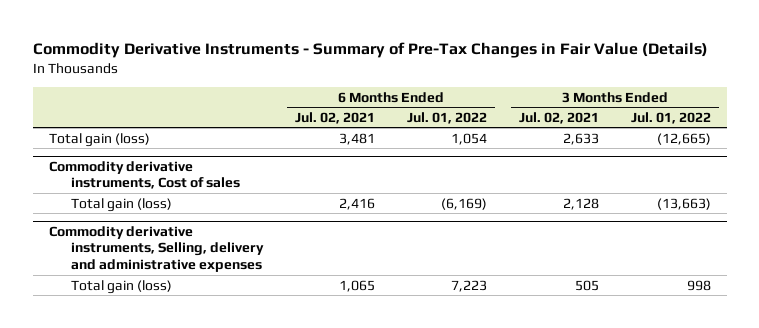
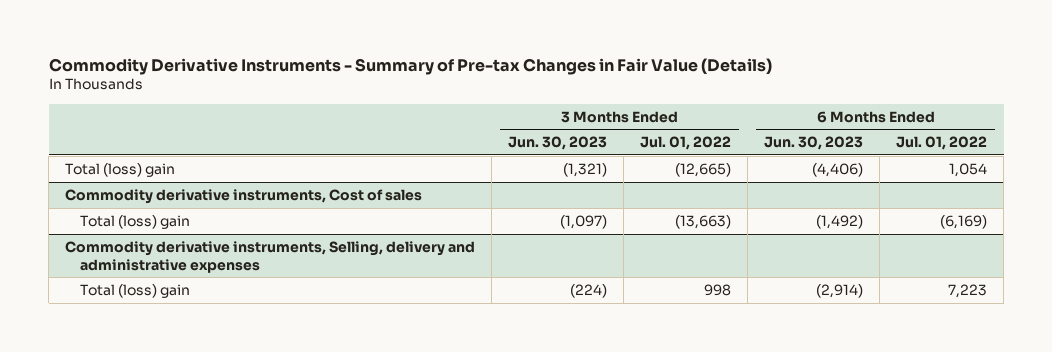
- Commodity Derivative Instruments - Summary of Pre-Tax Changes in Fair Value (Details)
+ Commodity Derivative Instruments - Summary of Pre-tax Changes in Fair Value (Details)
- | 6 Months Ended Jul. 02, 2021 | 6 Months Ended Jul. 01, 2022 | 3 Months Ended Jul. 02, 2021 | 3 Months Ended Jul. 01, 2022
+ | 3 Months Ended Jun. 30, 2023 | 3 Months Ended Jul. 01, 2022 | 6 Months Ended Jun. 30, 2023 | 6 Months Ended Jul. 01, 2022
- Total gain (loss) | 3,481 | 1,054 | 2,633 | (12,665)
+ Total (loss) gain | (1,321) | (12,665) | (4,406) | 1,054
@ Commodity derivative instruments, Cost of sales
- Total gain (loss) | 2,416 | (6,169) | 2,128 | (13,663)
+ Total (loss) gain | (1,097) | (13,663) | (1,492) | (6,169)
@ Commodity derivative instruments, Selling, delivery and administrative expenses
- Total gain (loss) | 1,065 | 7,223 | 505 | 998
+ Total (loss) gain | (224) | 998 | (2,914) | 7,223

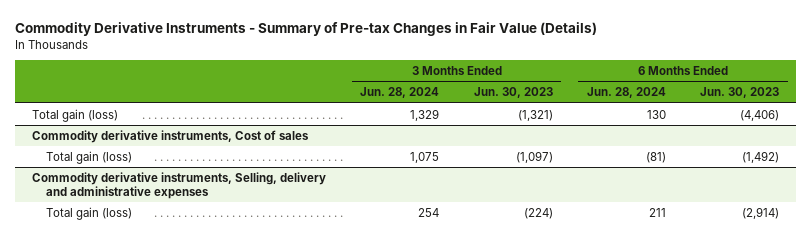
- | 3 Months Ended Jun. 30, 2023 | 3 Months Ended Jul. 01, 2022 | 6 Months Ended Jun. 30, 2023 | 6 Months Ended Jul. 01, 2022
+ | 3 Months Ended Jun. 28, 2024 | 3 Months Ended Jun. 30, 2023 | 6 Months Ended Jun. 28, 2024 | 6 Months Ended Jun. 30, 2023
- Total (loss) gain | (1,321) | (12,665) | (4,406) | 1,054
+ Total gain (loss) | 1,329 | (1,321) | 130 | (4,406)
@ Commodity derivative instruments, Cost of sales
- Total (loss) gain | (1,097) | (13,663) | (1,492) | (6,169)
+ Total gain (loss) | 1,075 | (1,097) | (81) | (1,492)
@ Commodity derivative instruments, Selling, delivery and administrative expenses
- Total (loss) gain | (224) | 998 | (2,914) | 7,223
+ Total gain (loss) | 254 | (224) | 211 | (2,914)

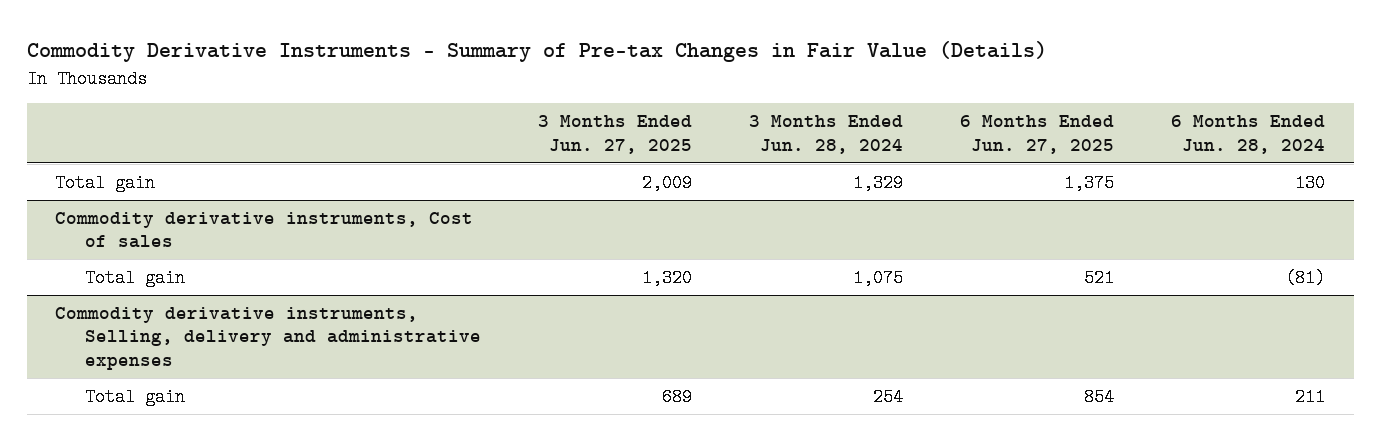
- | 3 Months Ended Jun. 28, 2024 | 3 Months Ended Jun. 30, 2023 | 6 Months Ended Jun. 28, 2024 | 6 Months Ended Jun. 30, 2023
+ | 3 Months Ended Jun. 27, 2025 | 3 Months Ended Jun. 28, 2024 | 6 Months Ended Jun. 27, 2025 | 6 Months Ended Jun. 28, 2024
- Total gain (loss) | 1,329 | (1,321) | 130 | (4,406)
+ Total gain | 2,009 | 1,329 | 1,375 | 130
@ Commodity derivative instruments, Cost of sales
- Total gain (loss) | 1,075 | (1,097) | (81) | (1,492)
+ Total gain | 1,320 | 1,075 | 521 | (81)
@ Commodity derivative instruments, Selling, delivery and administrative expenses
- Total gain (loss) | 254 | (224) | 211 | (2,914)
+ Total gain | 689 | 254 | 854 | 211

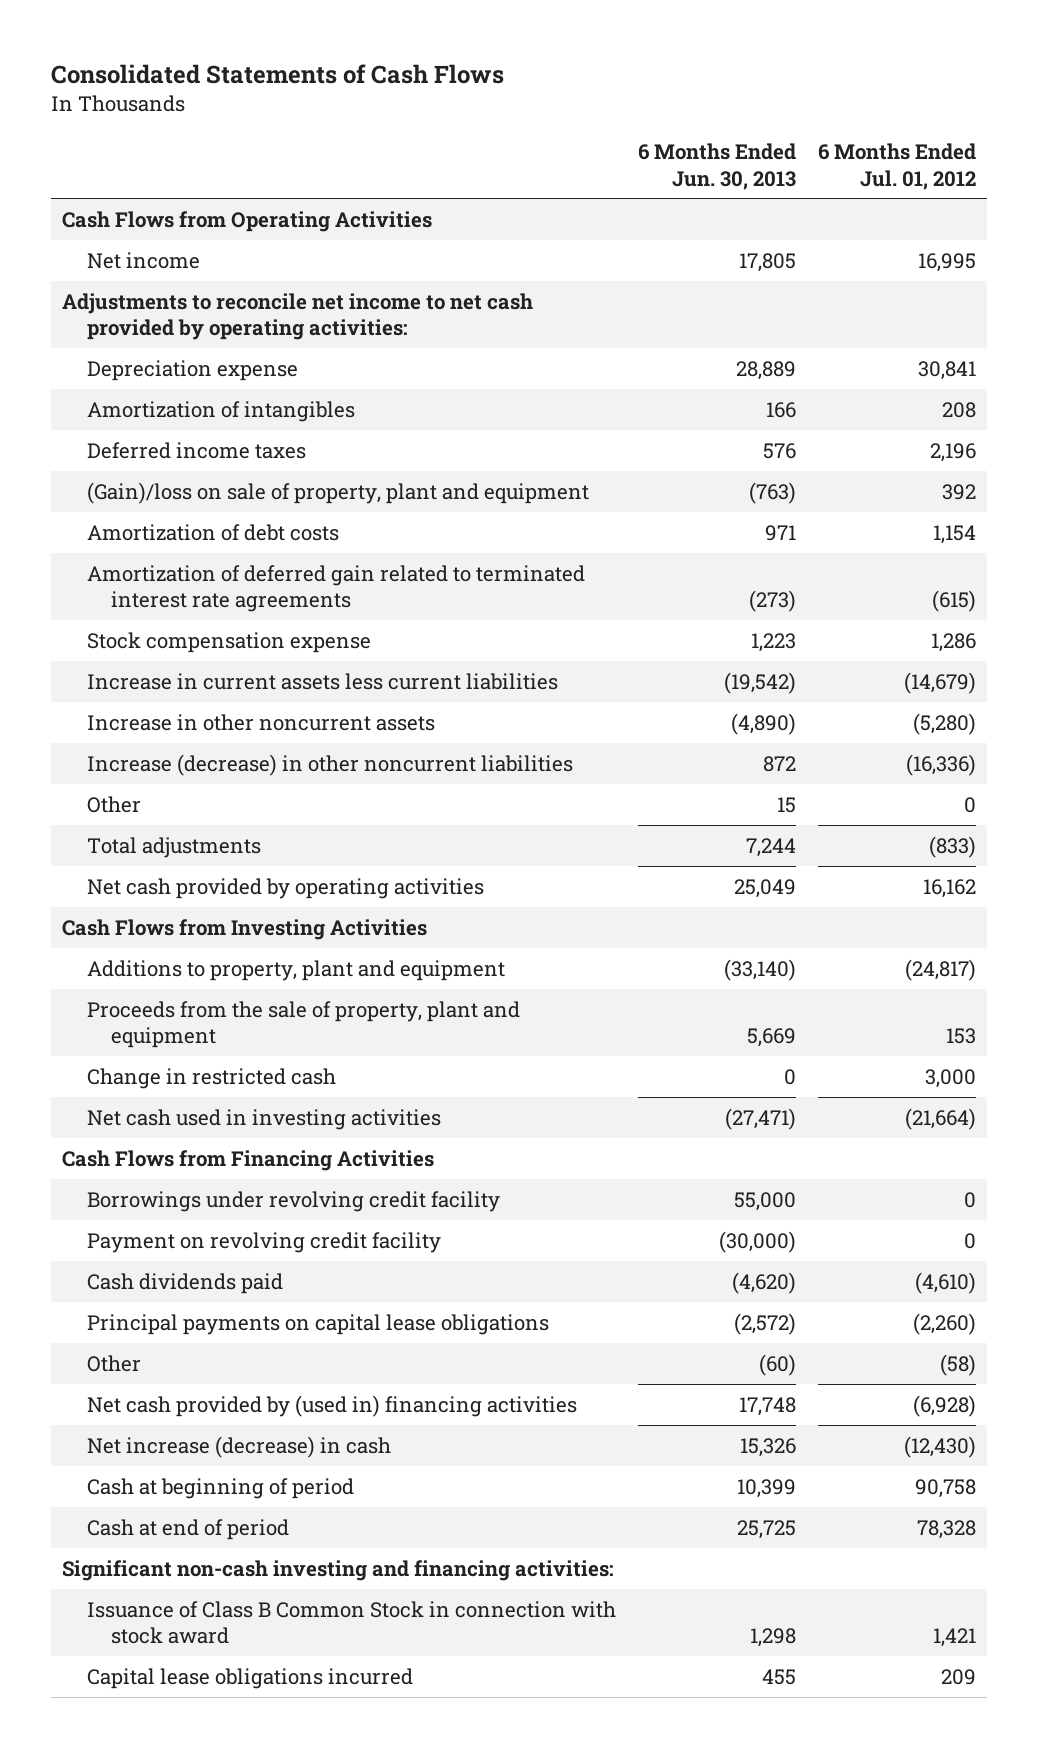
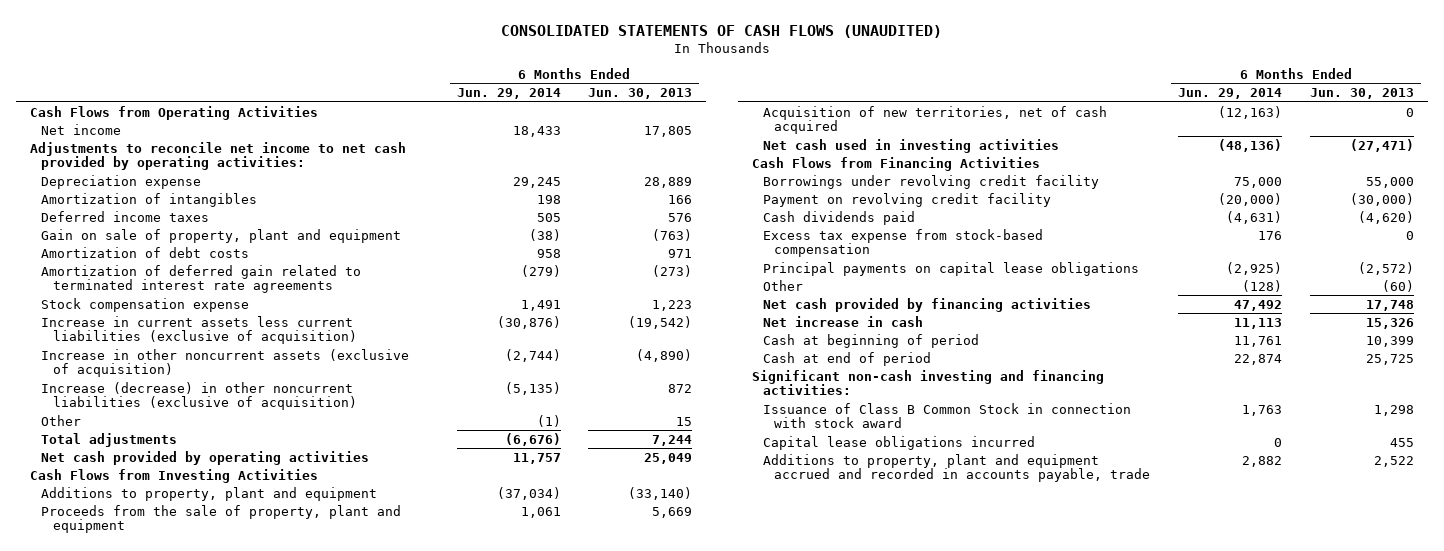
- Consolidated Statements of Cash Flows
+ CONSOLIDATED STATEMENTS OF CASH FLOWS (UNAUDITED)
- | 6 Months Ended Jun. 30, 2013 | 6 Months Ended Jul. 01, 2012
+ | 6 Months Ended Jun. 29, 2014 | 6 Months Ended Jun. 30, 2013
- (Gain)/loss on sale of property, plant and equipment | (763) | 392
+ Gain on sale of property, plant and equipment | (38) | (763)
- Increase in current assets less current liabilities | (19,542) | (14,679)
- Increase in other noncurrent assets | (4,890) | (5,280)
- Increase (decrease) in other noncurrent liabilities | 872 | (16,336)
+ Increase in current assets less current liabilities (exclusive of acquisition) | (30,876) | (19,542)
+ Increase in other noncurrent assets (exclusive of acquisition) | (2,744) | (4,890)
+ Increase (decrease) in other noncurrent liabilities (exclusive of acquisition) | (5,135) | 872
- Change in restricted cash | 0 | 3,000
+ Acquisition of new territories, net of cash acquired | (12,163) | 0
+ Excess tax expense from stock-based compensation | 176 | 0
- Net cash provided by (used in) financing activities | 17,748 | (6,928)
- Net increase (decrease) in cash | 15,326 | (12,430)
+ Net cash provided by financing activities | 47,492 | 17,748
+ Net increase in cash | 11,113 | 15,326
+ Additions to property, plant and equipment accrued and recorded in accounts payable, trade | 2,882 | 2,522

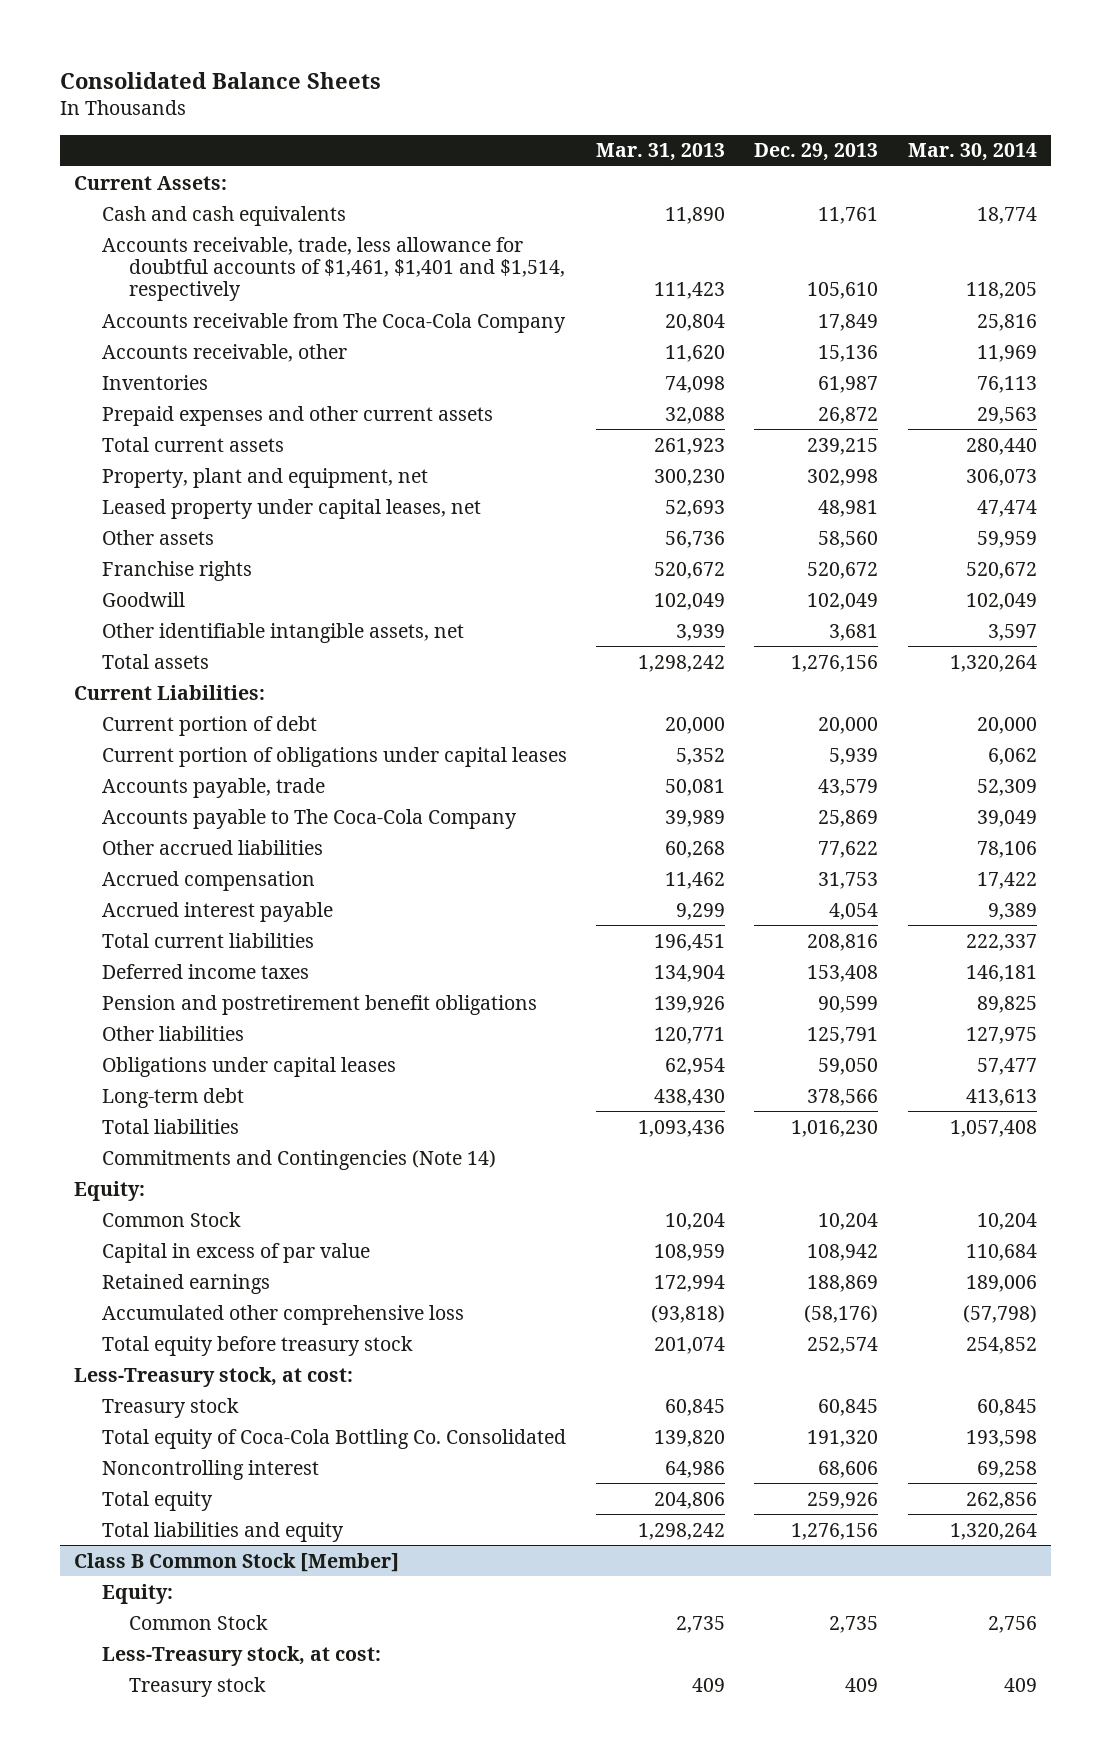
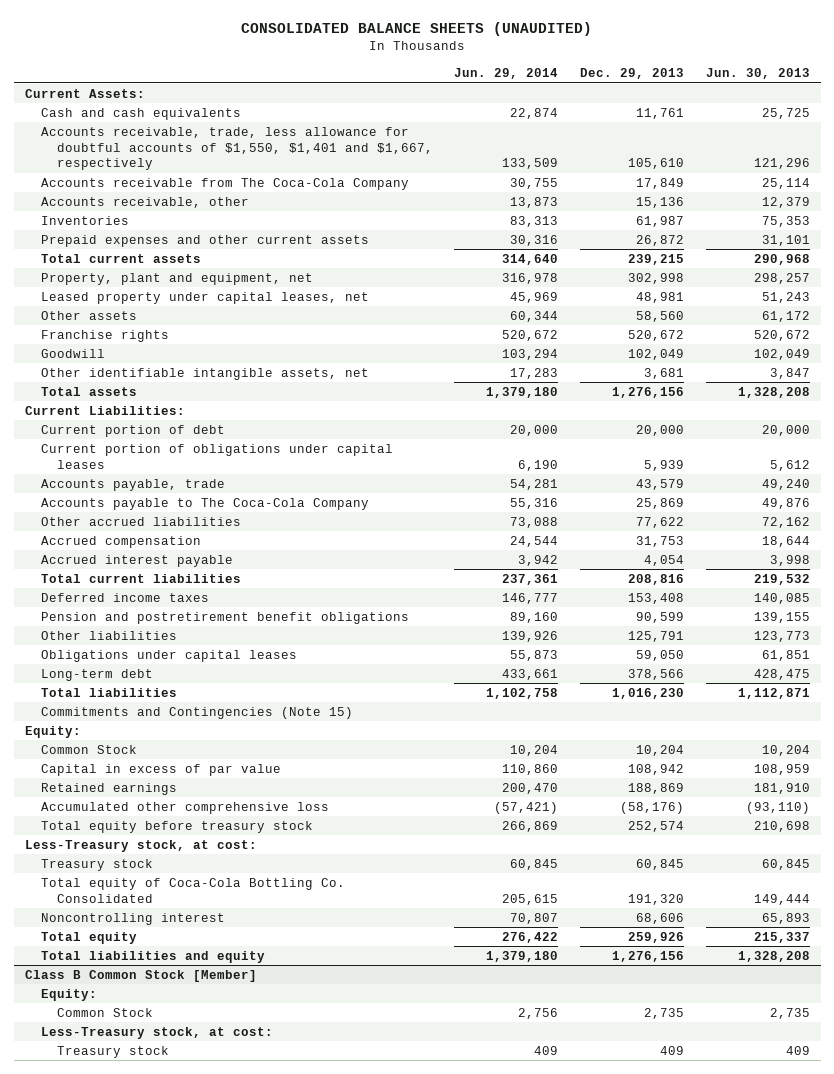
- Consolidated Balance Sheets
+ CONSOLIDATED BALANCE SHEETS (UNAUDITED)
- | Mar. 31, 2013 | Dec. 29, 2013 | Mar. 30, 2014
+ | Jun. 29, 2014 | Dec. 29, 2013 | Jun. 30, 2013
- Accounts receivable, trade, less allowance for doubtful accounts of $1,461, $1,401 and $1,514, respectively | 111,423 | 105,610 | 118,205
+ Accounts receivable, trade, less allowance for doubtful accounts of $1,550, $1,401 and $1,667, respectively | 133,509 | 105,610 | 121,296
- Commitments and Contingencies (Note 14)
+ Commitments and Contingencies (Note 15)

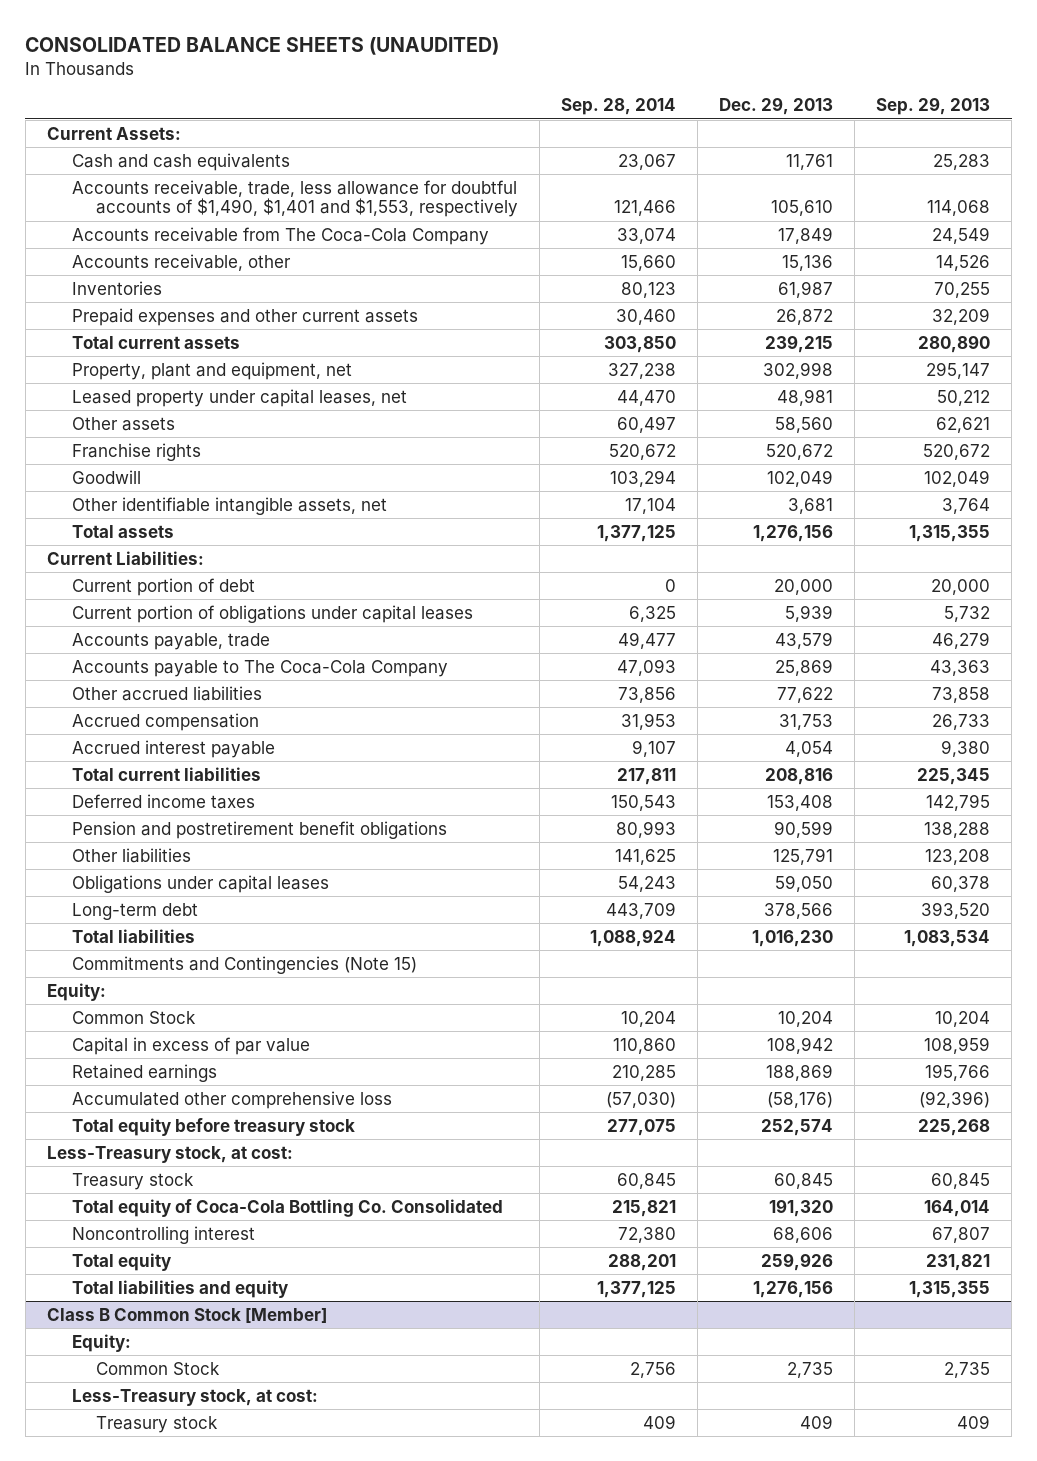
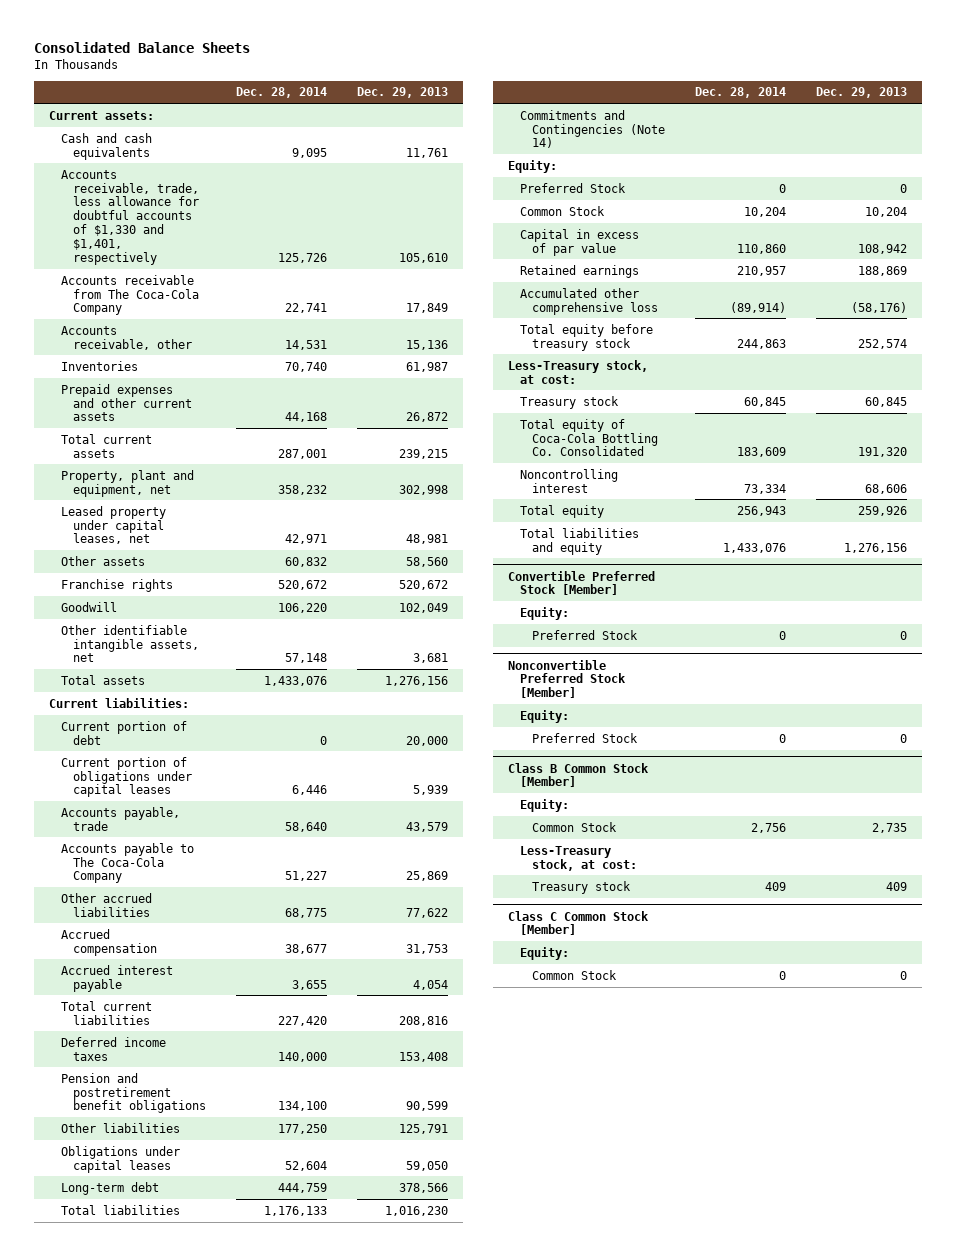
- CONSOLIDATED BALANCE SHEETS (UNAUDITED)
+ Consolidated Balance Sheets
- | Sep. 28, 2014 | Dec. 29, 2013 | Sep. 29, 2013
+ | Dec. 28, 2014 | Dec. 29, 2013
- Current Assets:
+ Current assets:
- Accounts receivable, trade, less allowance for doubtful accounts of $1,490, $1,401 and $1,553, respectively | 121,466 | 105,610 | 114,068
+ Accounts receivable, trade, less allowance for doubtful accounts of $1,330 and $1,401, respectively | 125,726 | 105,610
- Current Liabilities:
+ Current liabilities:
- Commitments and Contingencies (Note 15)
+ Commitments and Contingencies (Note 14)
+ Preferred Stock | 0 | 0
+ Convertible Preferred Stock [Member]
+ Equity:
+ Preferred Stock | 0 | 0
+ Nonconvertible Preferred Stock [Member]
+ Equity:
+ Preferred Stock | 0 | 0
+ Class C Common Stock [Member]
+ Equity:
+ Common Stock | 0 | 0

